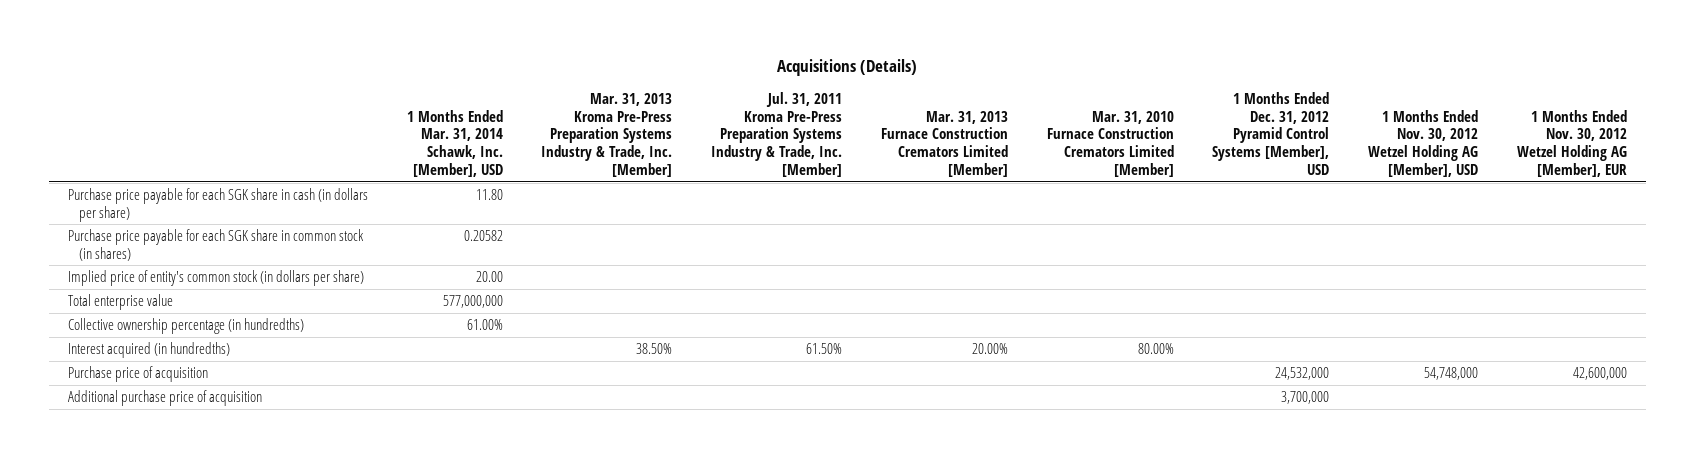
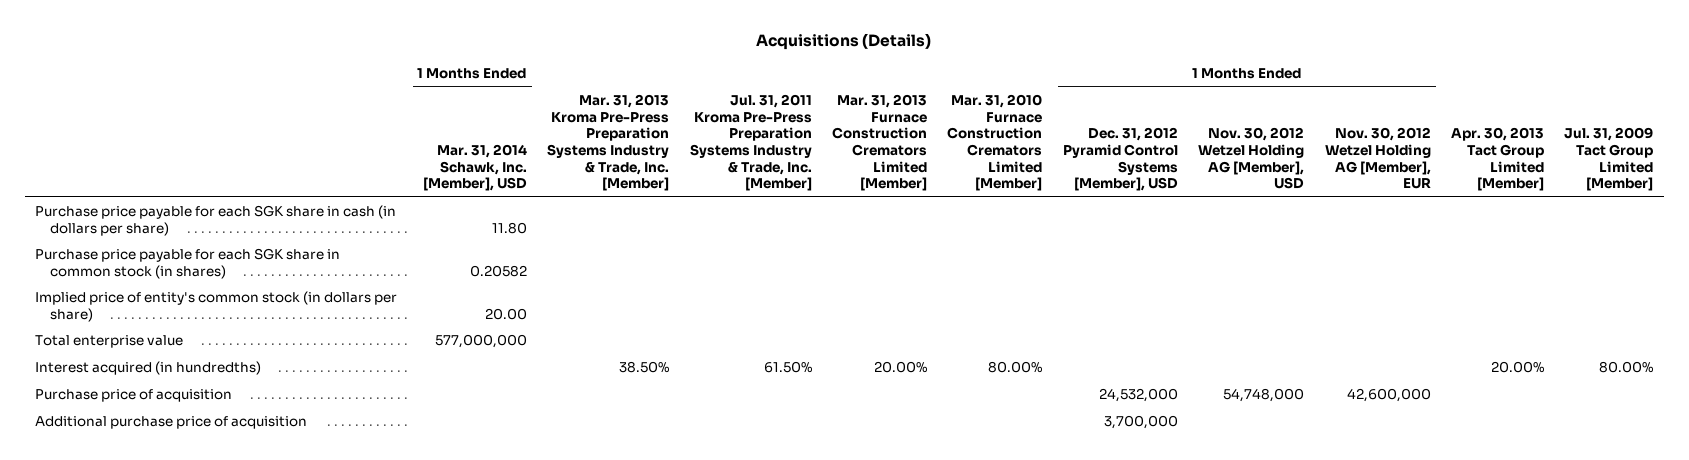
- | 1 Months Ended Mar. 31, 2014 Schawk, Inc. [Member], USD | Mar. 31, 2013 Kroma Pre-Press Preparation Systems Industry & Trade, Inc. [Member] | Jul. 31, 2011 Kroma Pre-Press Preparation Systems Industry & Trade, Inc. [Member] | Mar. 31, 2013 Furnace Construction Cremators Limited [Member] | Mar. 31, 2010 Furnace Construction Cremators Limited [Member] | 1 Months Ended Dec. 31, 2012 Pyramid Control Systems [Member], USD | 1 Months Ended Nov. 30, 2012 Wetzel Holding AG [Member], USD | 1 Months Ended Nov. 30, 2012 Wetzel Holding AG [Member], EUR
+ | 1 Months Ended Mar. 31, 2014 Schawk, Inc. [Member], USD | Mar. 31, 2013 Kroma Pre-Press Preparation Systems Industry & Trade, Inc. [Member] | Jul. 31, 2011 Kroma Pre-Press Preparation Systems Industry & Trade, Inc. [Member] | Mar. 31, 2013 Furnace Construction Cremators Limited [Member] | Mar. 31, 2010 Furnace Construction Cremators Limited [Member] | 1 Months Ended Dec. 31, 2012 Pyramid Control Systems [Member], USD | 1 Months Ended Nov. 30, 2012 Wetzel Holding AG [Member], USD | 1 Months Ended Nov. 30, 2012 Wetzel Holding AG [Member], EUR | Apr. 30, 2013 Tact Group Limited [Member] | Jul. 31, 2009 Tact Group Limited [Member]
- Collective ownership percentage (in hundredths) | 61.00% | | | | | | |

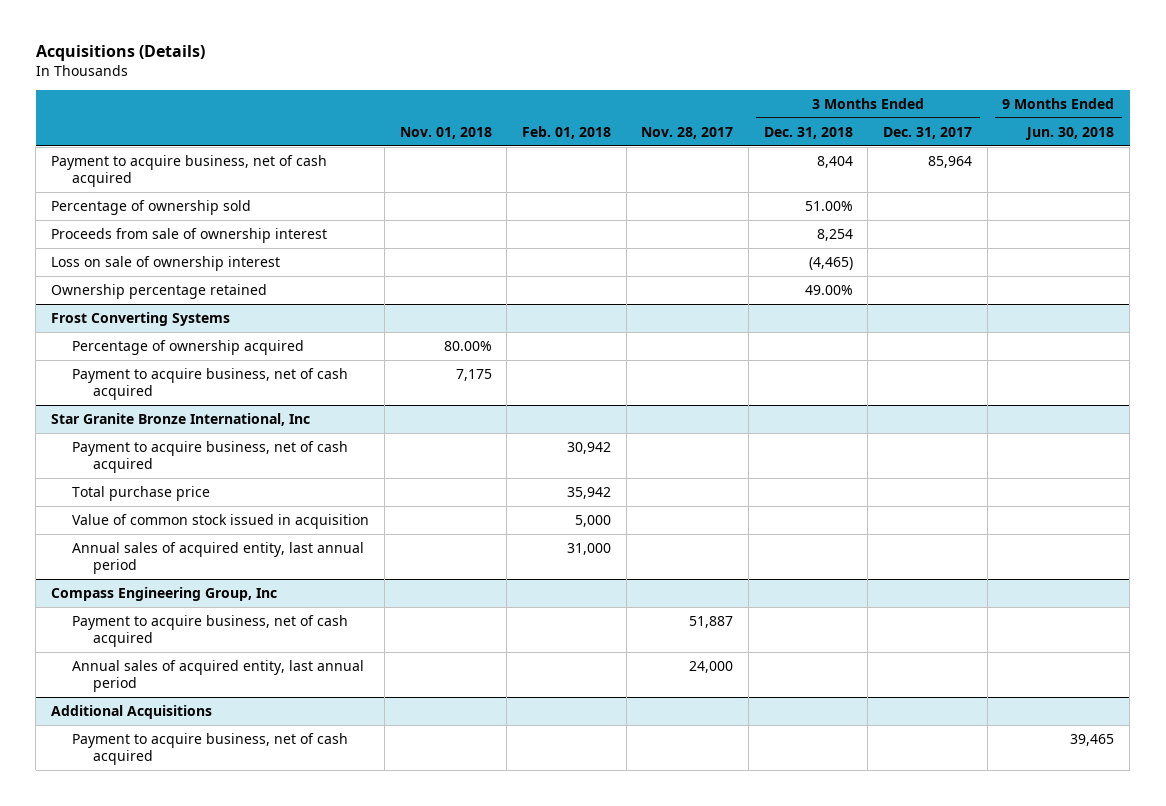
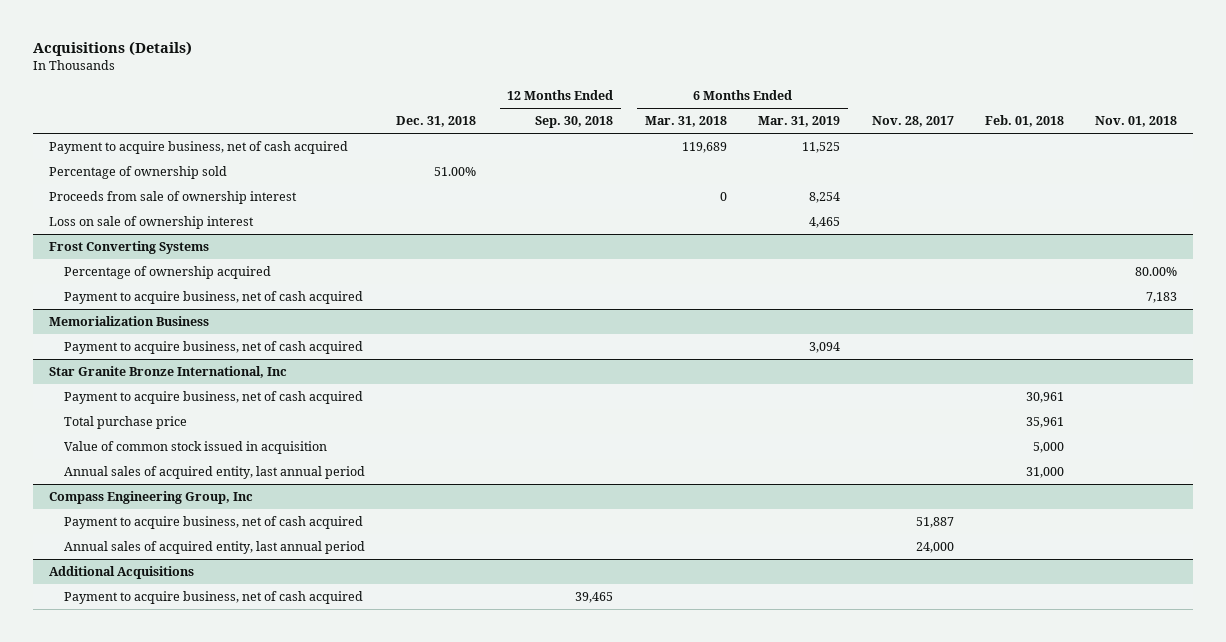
- | Nov. 01, 2018 | Feb. 01, 2018 | Nov. 28, 2017 | 3 Months Ended Dec. 31, 2018 | 3 Months Ended Dec. 31, 2017 | 9 Months Ended Jun. 30, 2018
+ | Dec. 31, 2018 | 12 Months Ended Sep. 30, 2018 | 6 Months Ended Mar. 31, 2018 | 6 Months Ended Mar. 31, 2019 | Nov. 28, 2017 | Feb. 01, 2018 | Nov. 01, 2018
- Ownership percentage retained | | | | 49.00% | |
@ Frost Converting Systems
- Payment to acquire business, net of cash acquired | 7,175 | | | | |
+ Payment to acquire business, net of cash acquired | | | | | | | 7,183
+ Memorialization Business
+ Payment to acquire business, net of cash acquired | | | | 3,094 | | |
@ Star Granite Bronze International, Inc
- Payment to acquire business, net of cash acquired | | 30,942 | | | |
- Total purchase price | | 35,942 | | | |
+ Payment to acquire business, net of cash acquired | | | | | | 30,961 |
+ Total purchase price | | | | | | 35,961 |

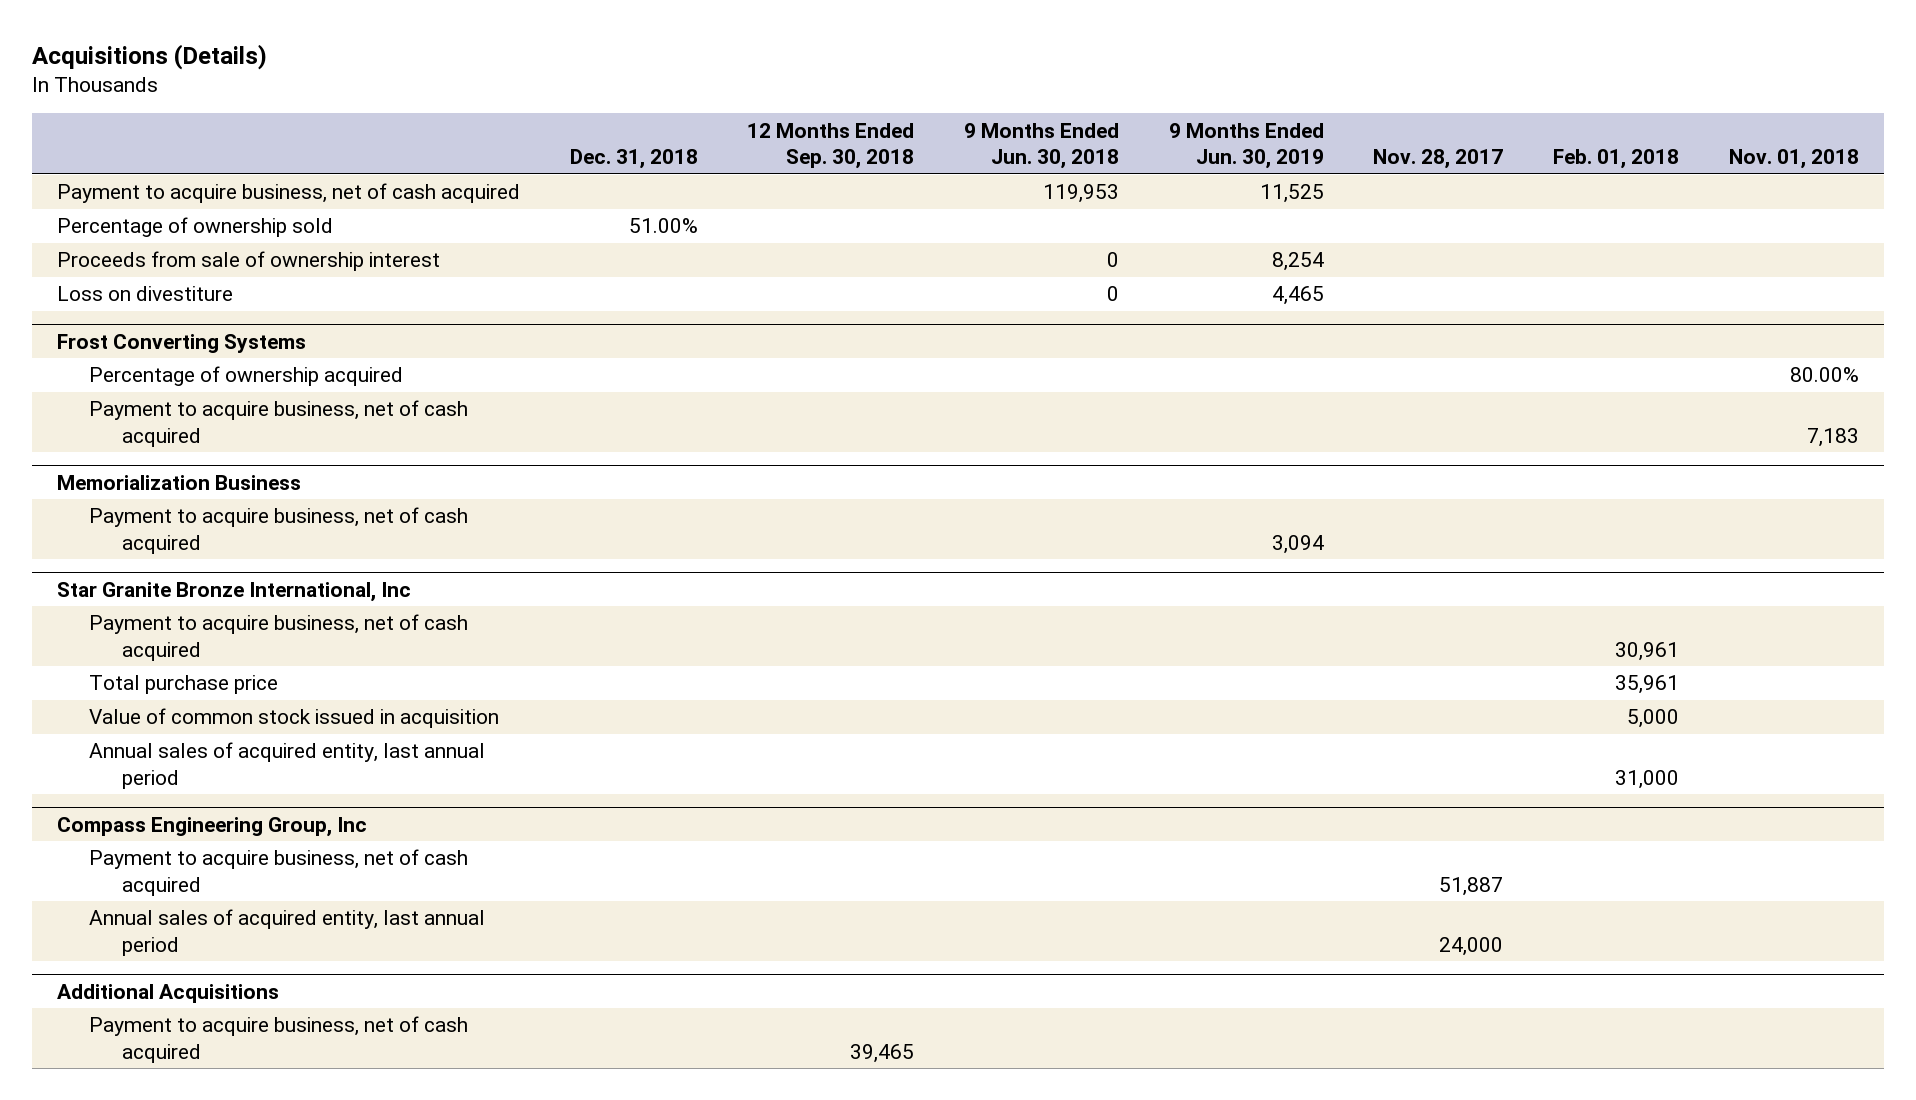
- | Dec. 31, 2018 | 12 Months Ended Sep. 30, 2018 | 6 Months Ended Mar. 31, 2018 | 6 Months Ended Mar. 31, 2019 | Nov. 28, 2017 | Feb. 01, 2018 | Nov. 01, 2018
+ | Dec. 31, 2018 | 12 Months Ended Sep. 30, 2018 | 9 Months Ended Jun. 30, 2018 | 9 Months Ended Jun. 30, 2019 | Nov. 28, 2017 | Feb. 01, 2018 | Nov. 01, 2018
- Loss on sale of ownership interest | | | | 4,465 | | |
+ Loss on divestiture | | | 0 | 4,465 | | |

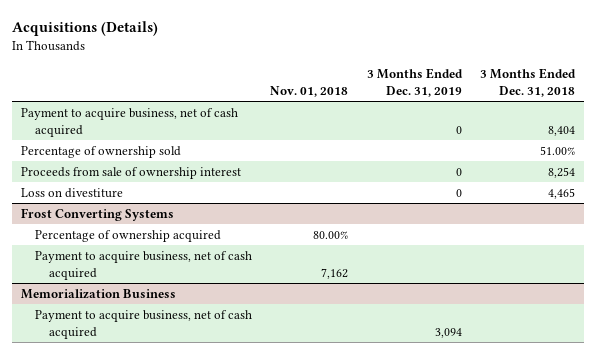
- | Dec. 31, 2018 | 12 Months Ended Sep. 30, 2018 | 9 Months Ended Jun. 30, 2018 | 9 Months Ended Jun. 30, 2019 | Nov. 28, 2017 | Feb. 01, 2018 | Nov. 01, 2018
+ | Nov. 01, 2018 | 3 Months Ended Dec. 31, 2019 | 3 Months Ended Dec. 31, 2018
@ Frost Converting Systems
- Payment to acquire business, net of cash acquired | | | | | | | 7,183
+ Payment to acquire business, net of cash acquired | 7,162 | |
- Star Granite Bronze International, Inc
- Payment to acquire business, net of cash acquired | | | | | | 30,961 |
- Total purchase price | | | | | | 35,961 |
- Value of common stock issued in acquisition | | | | | | 5,000 |
- Annual sales of acquired entity, last annual period | | | | | | 31,000 |
- Compass Engineering Group, Inc
- Payment to acquire business, net of cash acquired | | | | | 51,887 | |
- Annual sales of acquired entity, last annual period | | | | | 24,000 | |
- Additional Acquisitions
- Payment to acquire business, net of cash acquired | | 39,465 | | | | |

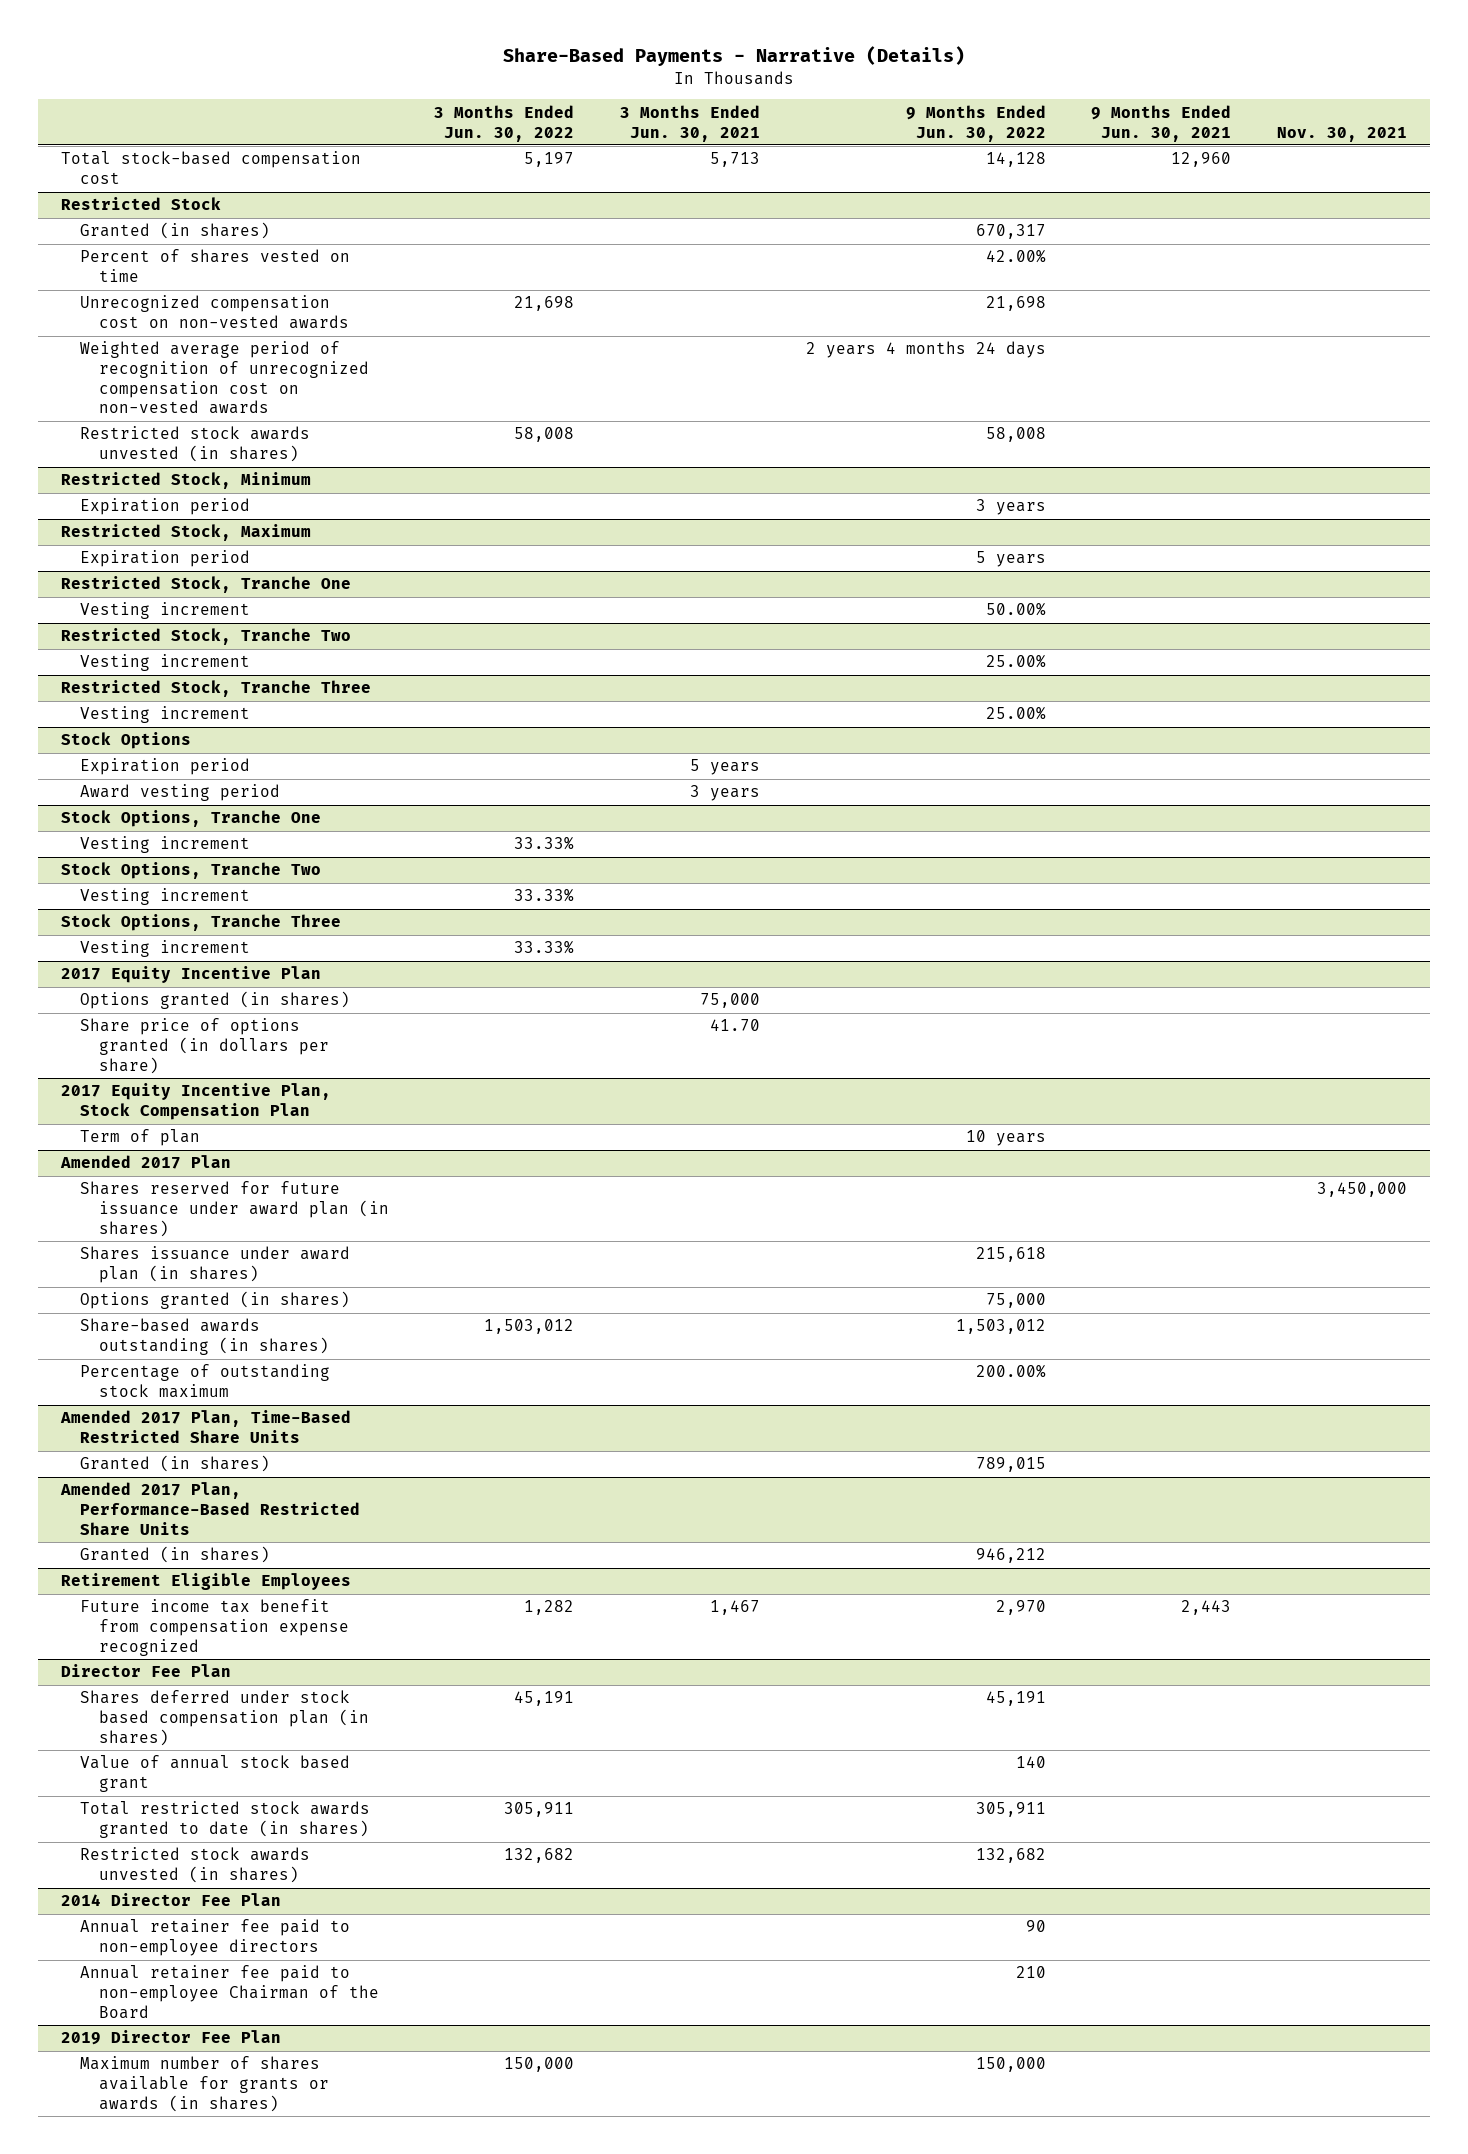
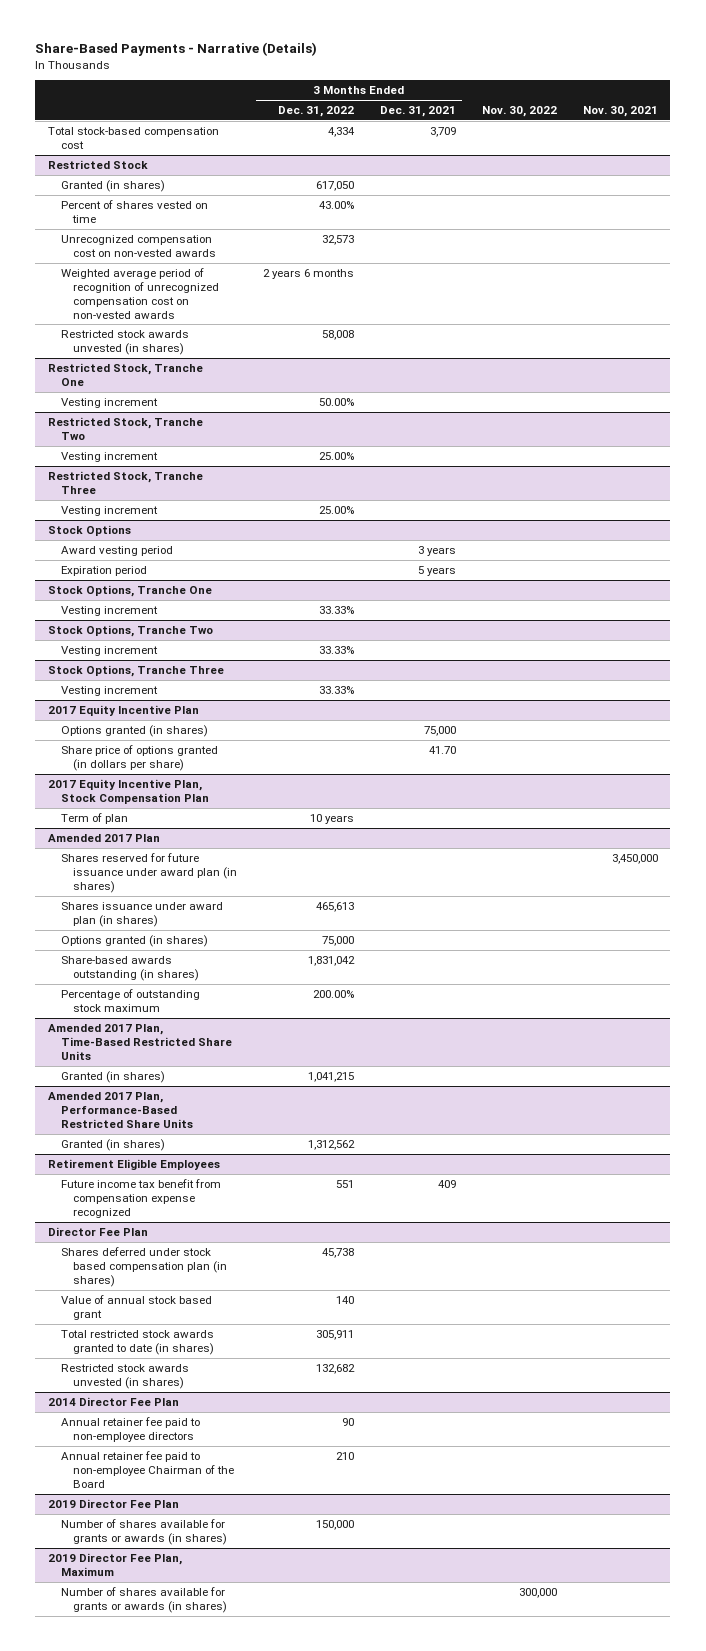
- | 3 Months Ended Jun. 30, 2022 | 3 Months Ended Jun. 30, 2021 | 9 Months Ended Jun. 30, 2022 | 9 Months Ended Jun. 30, 2021 | Nov. 30, 2021
+ | 3 Months Ended Dec. 31, 2022 | 3 Months Ended Dec. 31, 2021 | Nov. 30, 2022 | Nov. 30, 2021
- Restricted Stock, Minimum
- Expiration period | | | 3 years | |
- Restricted Stock, Maximum
- Expiration period | | | 5 years | |
@ Stock Options
moved down: Expiration period | | 5 years | |
@ 2019 Director Fee Plan
- Maximum number of shares available for grants or awards (in shares) | 150,000 | | 150,000 | |
+ Number of shares available for grants or awards (in shares) | 150,000 | | |
+ 2019 Director Fee Plan, Maximum
+ Number of shares available for grants or awards (in shares) | | | 300,000 |

